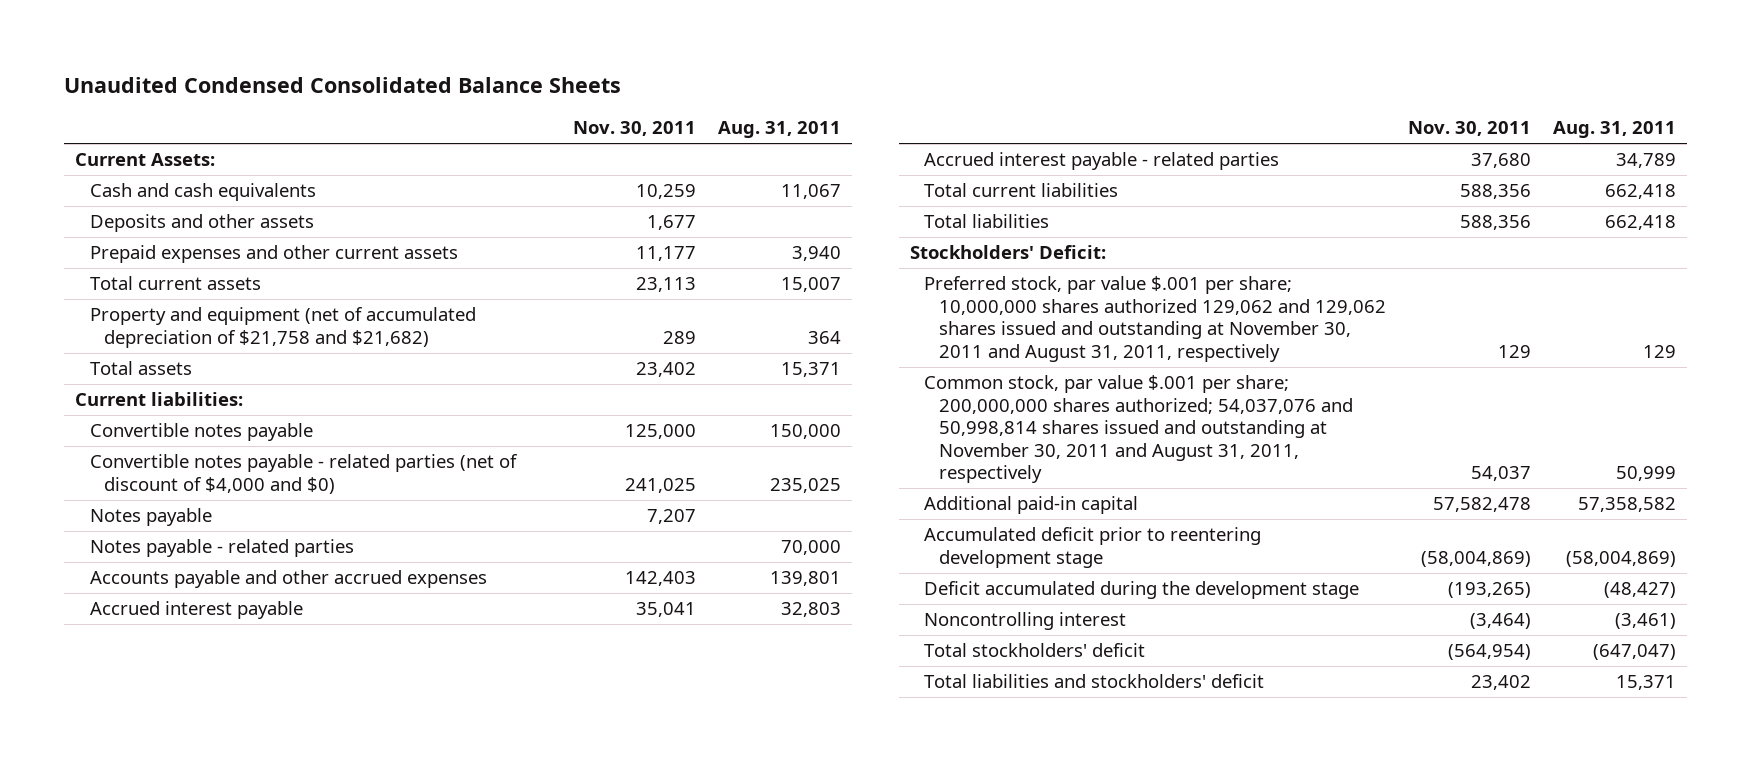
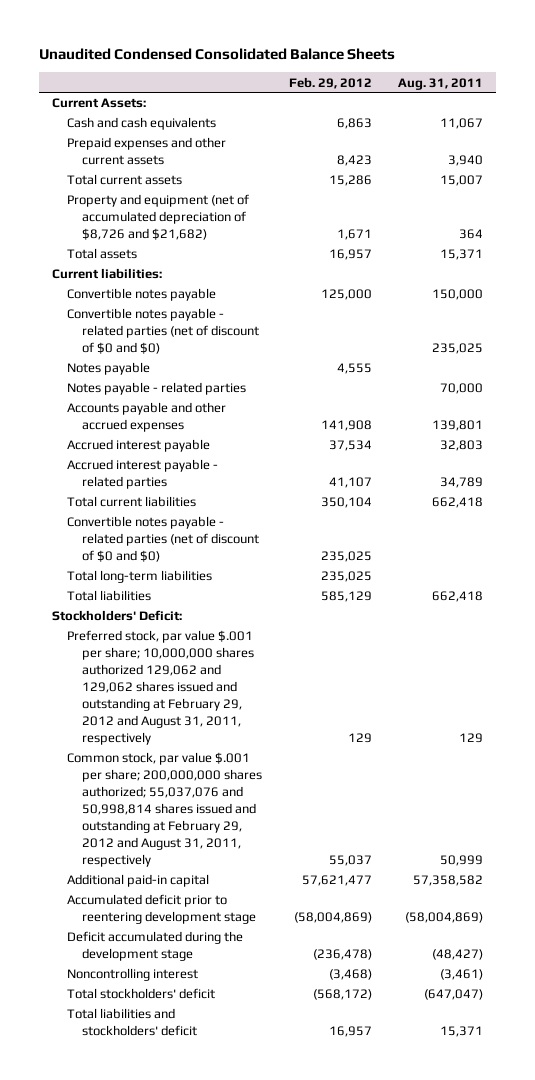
- | Nov. 30, 2011 | Aug. 31, 2011
+ | Feb. 29, 2012 | Aug. 31, 2011
- Deposits and other assets | 1,677 |
- Property and equipment (net of accumulated depreciation of $21,758 and $21,682) | 289 | 364
+ Property and equipment (net of accumulated depreciation of $8,726 and $21,682) | 1,671 | 364
- Convertible notes payable - related parties (net of discount of $4,000 and $0) | 241,025 | 235,025
+ Convertible notes payable - related parties (net of discount of $0 and $0) | | 235,025
+ Convertible notes payable - related parties (net of discount of $0 and $0) | 235,025 |
+ Total long-term liabilities | 235,025 |
- Preferred stock, par value $.001 per share; 10,000,000 shares authorized 129,062 and 129,062 shares issued and outstanding at November 30, 2011 and August 31, 2011, respectively | 129 | 129
- Common stock, par value $.001 per share; 200,000,000 shares authorized; 54,037,076 and 50,998,814 shares issued and outstanding at November 30, 2011 and August 31, 2011, respectively | 54,037 | 50,999
+ Preferred stock, par value $.001 per share; 10,000,000 shares authorized 129,062 and 129,062 shares issued and outstanding at February 29, 2012 and August 31, 2011, respectively | 129 | 129
+ Common stock, par value $.001 per share; 200,000,000 shares authorized; 55,037,076 and 50,998,814 shares issued and outstanding at February 29, 2012 and August 31, 2011, respectively | 55,037 | 50,999

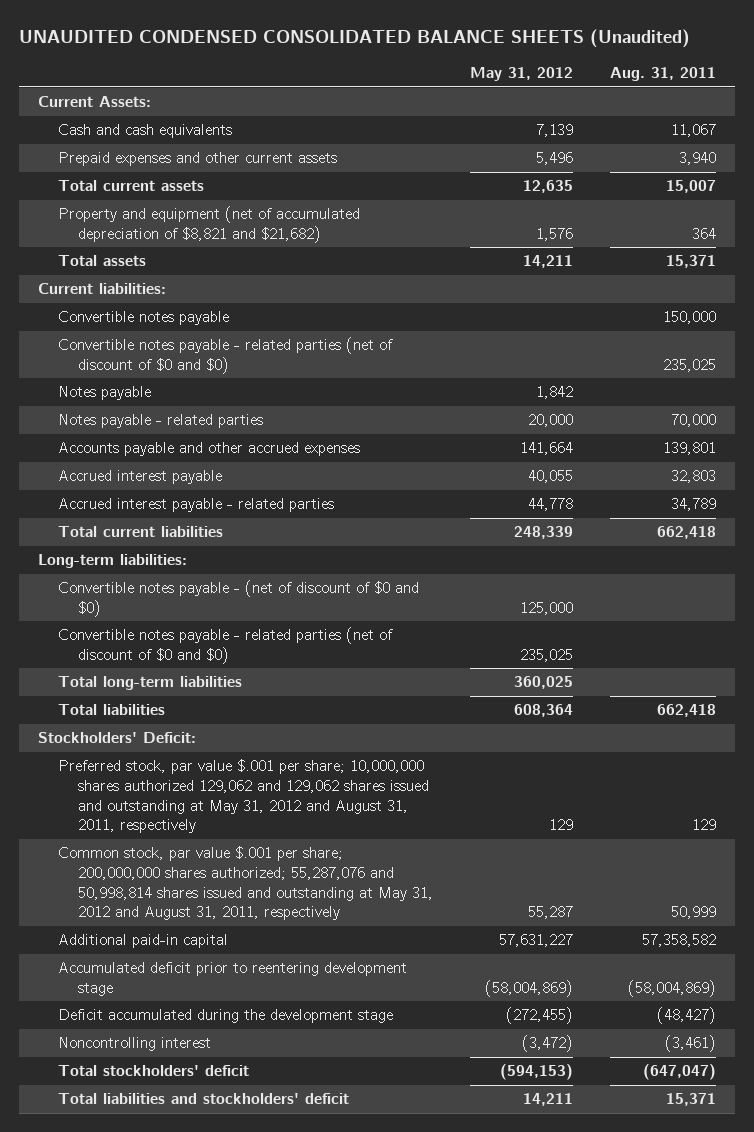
- Unaudited Condensed Consolidated Balance Sheets
+ UNAUDITED CONDENSED CONSOLIDATED BALANCE SHEETS (Unaudited)
- | Feb. 29, 2012 | Aug. 31, 2011
+ | May 31, 2012 | Aug. 31, 2011
- Property and equipment (net of accumulated depreciation of $8,726 and $21,682) | 1,671 | 364
+ Property and equipment (net of accumulated depreciation of $8,821 and $21,682) | 1,576 | 364
+ Long-term liabilities:
+ Convertible notes payable - (net of discount of $0 and $0) | 125,000 |
- Preferred stock, par value $.001 per share; 10,000,000 shares authorized 129,062 and 129,062 shares issued and outstanding at February 29, 2012 and August 31, 2011, respectively | 129 | 129
- Common stock, par value $.001 per share; 200,000,000 shares authorized; 55,037,076 and 50,998,814 shares issued and outstanding at February 29, 2012 and August 31, 2011, respectively | 55,037 | 50,999
+ Preferred stock, par value $.001 per share; 10,000,000 shares authorized 129,062 and 129,062 shares issued and outstanding at May 31, 2012 and August 31, 2011, respectively | 129 | 129
+ Common stock, par value $.001 per share; 200,000,000 shares authorized; 55,287,076 and 50,998,814 shares issued and outstanding at May 31, 2012 and August 31, 2011, respectively | 55,287 | 50,999

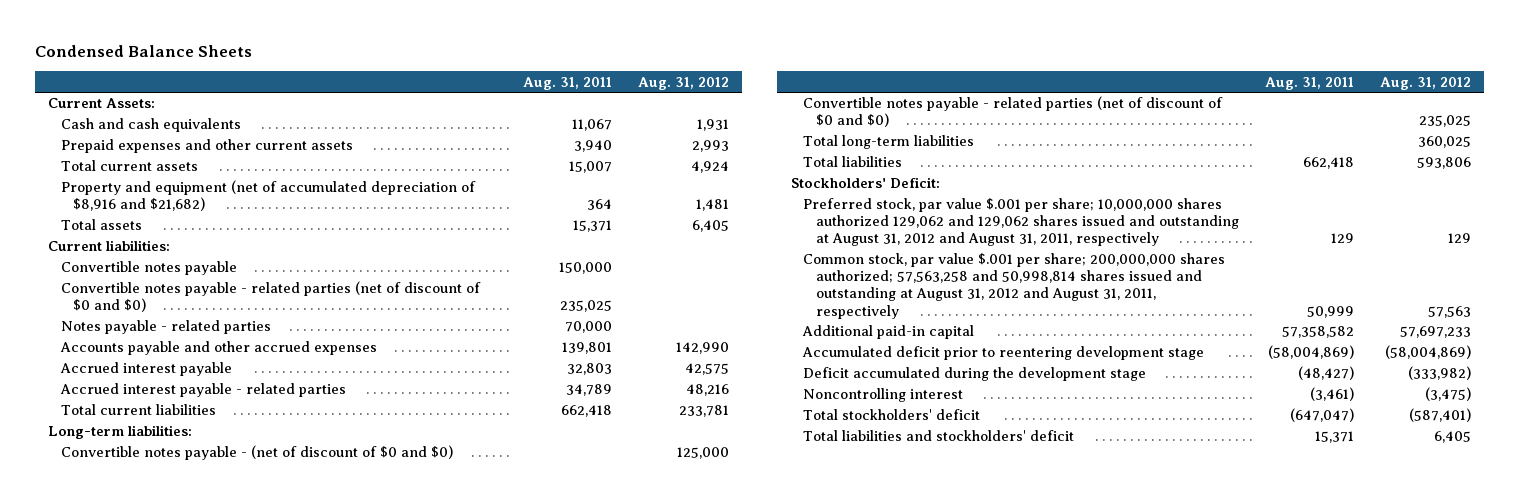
- UNAUDITED CONDENSED CONSOLIDATED BALANCE SHEETS (Unaudited)
+ Condensed Balance Sheets
- | May 31, 2012 | Aug. 31, 2011
+ | Aug. 31, 2011 | Aug. 31, 2012
- Property and equipment (net of accumulated depreciation of $8,821 and $21,682) | 1,576 | 364
+ Property and equipment (net of accumulated depreciation of $8,916 and $21,682) | 364 | 1,481
- Notes payable | 1,842 |
- Preferred stock, par value $.001 per share; 10,000,000 shares authorized 129,062 and 129,062 shares issued and outstanding at May 31, 2012 and August 31, 2011, respectively | 129 | 129
- Common stock, par value $.001 per share; 200,000,000 shares authorized; 55,287,076 and 50,998,814 shares issued and outstanding at May 31, 2012 and August 31, 2011, respectively | 55,287 | 50,999
+ Preferred stock, par value $.001 per share; 10,000,000 shares authorized 129,062 and 129,062 shares issued and outstanding at August 31, 2012 and August 31, 2011, respectively | 129 | 129
+ Common stock, par value $.001 per share; 200,000,000 shares authorized; 57,563,258 and 50,998,814 shares issued and outstanding at August 31, 2012 and August 31, 2011, respectively | 50,999 | 57,563

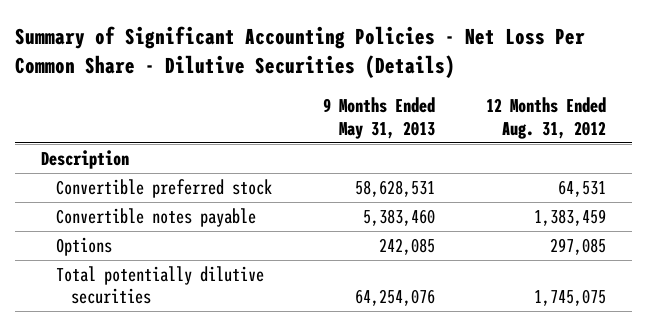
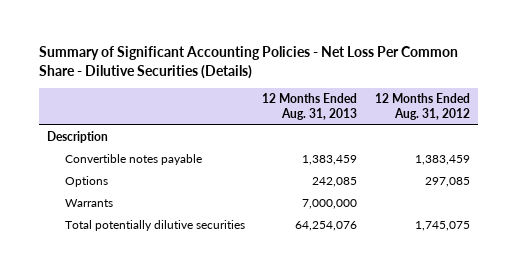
- | 9 Months Ended May 31, 2013 | 12 Months Ended Aug. 31, 2012
+ | 12 Months Ended Aug. 31, 2013 | 12 Months Ended Aug. 31, 2012
- Convertible preferred stock | 58,628,531 | 64,531
+ Warrants | 7,000,000 |

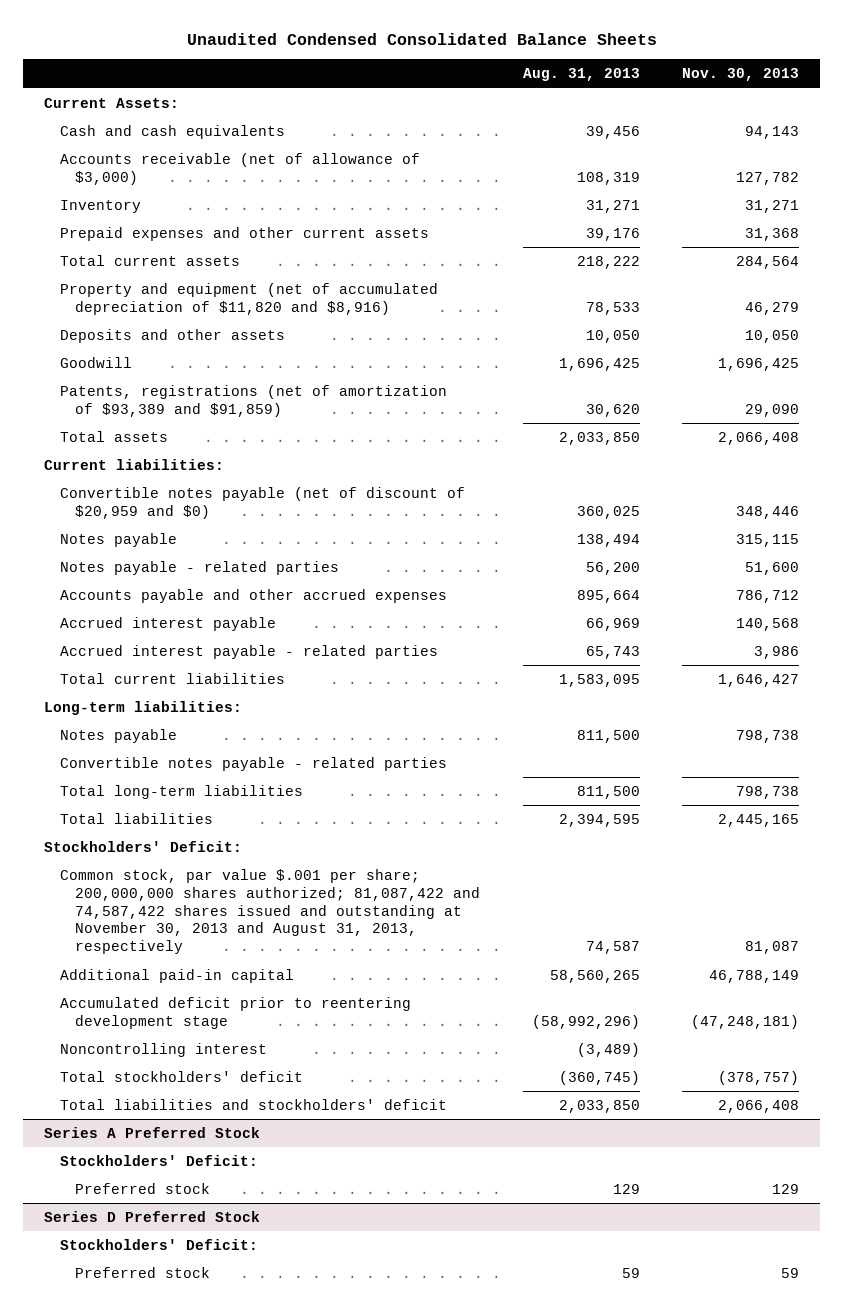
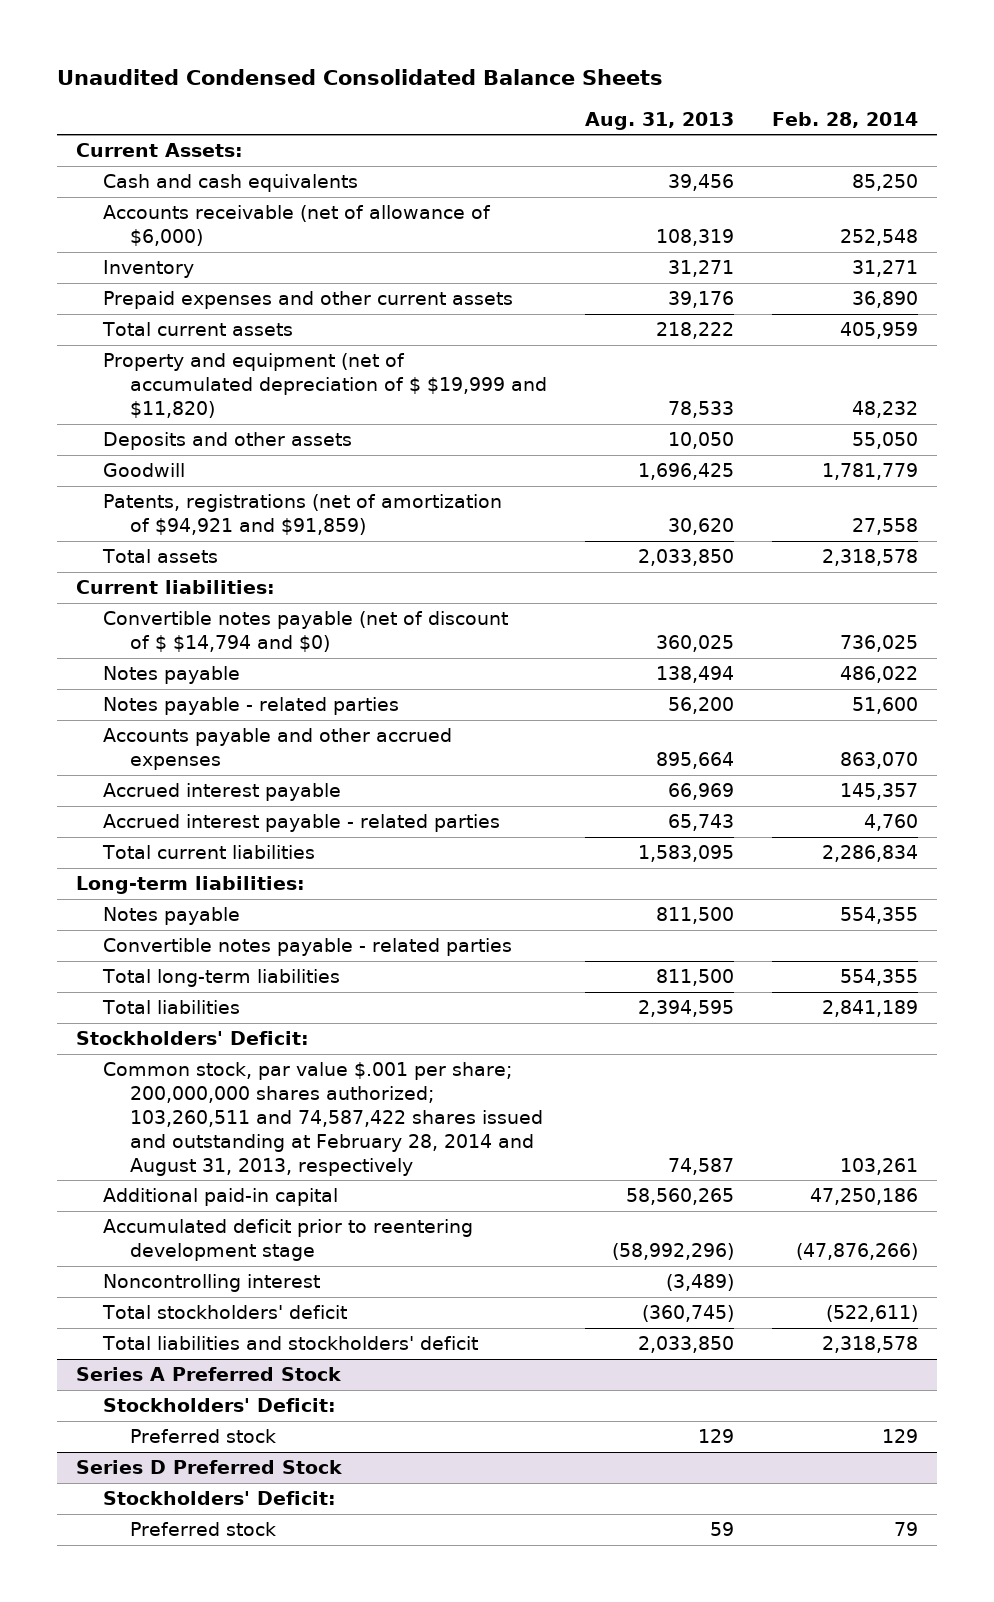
- | Aug. 31, 2013 | Nov. 30, 2013
+ | Aug. 31, 2013 | Feb. 28, 2014
- Accounts receivable (net of allowance of $3,000) | 108,319 | 127,782
+ Accounts receivable (net of allowance of $6,000) | 108,319 | 252,548
- Property and equipment (net of accumulated depreciation of $11,820 and $8,916) | 78,533 | 46,279
+ Property and equipment (net of accumulated depreciation of $ $19,999 and $11,820) | 78,533 | 48,232
- Patents, registrations (net of amortization of $93,389 and $91,859) | 30,620 | 29,090
+ Patents, registrations (net of amortization of $94,921 and $91,859) | 30,620 | 27,558
- Convertible notes payable (net of discount of $20,959 and $0) | 360,025 | 348,446
+ Convertible notes payable (net of discount of $ $14,794 and $0) | 360,025 | 736,025
- Common stock, par value $.001 per share; 200,000,000 shares authorized; 81,087,422 and 74,587,422 shares issued and outstanding at November 30, 2013 and August 31, 2013, respectively | 74,587 | 81,087
+ Common stock, par value $.001 per share; 200,000,000 shares authorized; 103,260,511 and 74,587,422 shares issued and outstanding at February 28, 2014 and August 31, 2013, respectively | 74,587 | 103,261

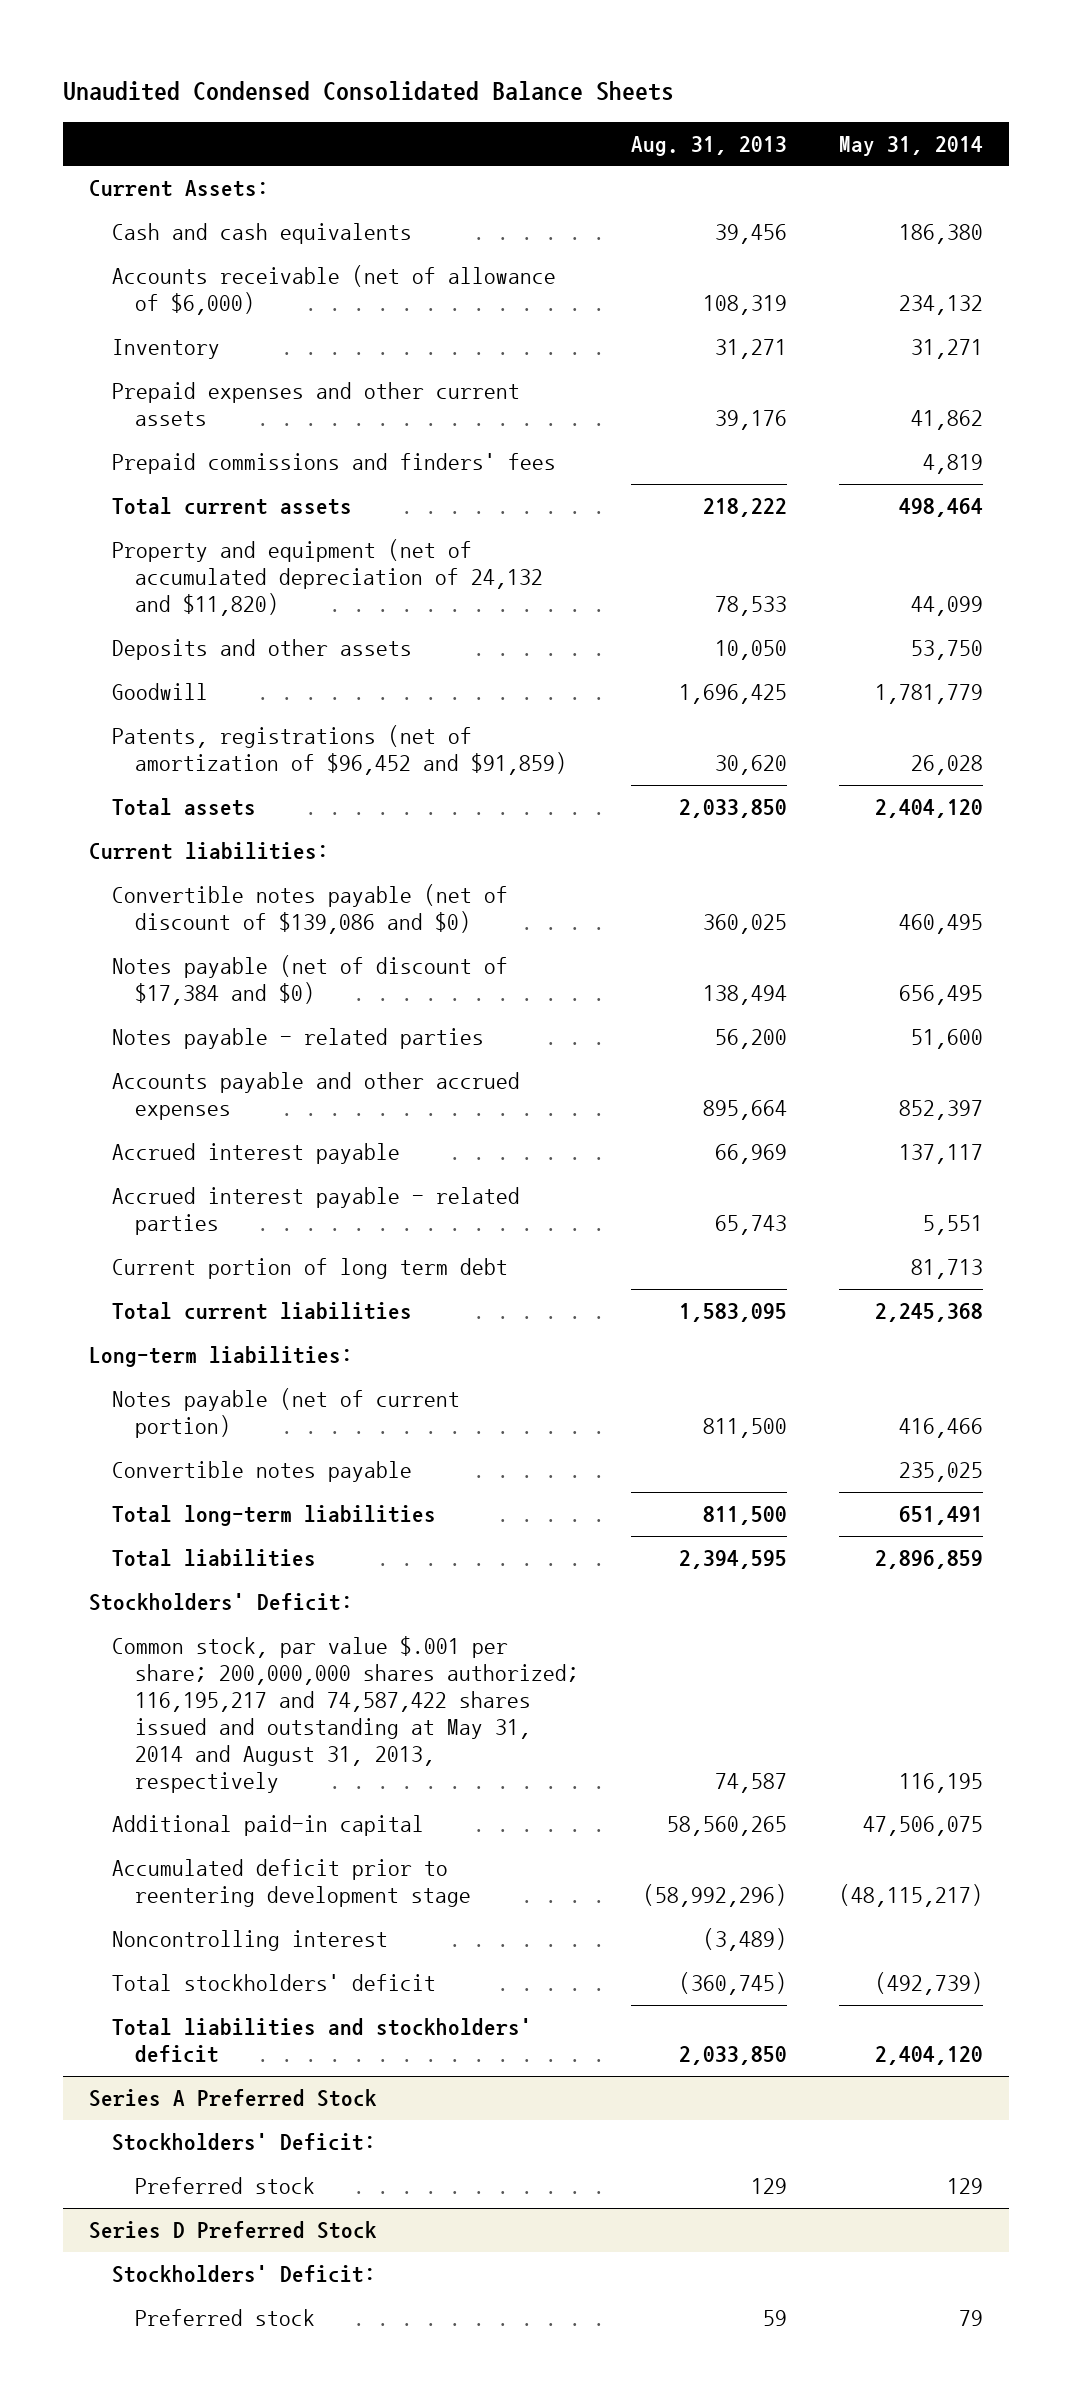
- | Aug. 31, 2013 | Feb. 28, 2014
+ | Aug. 31, 2013 | May 31, 2014
+ Prepaid commissions and finders' fees | | 4,819
- Property and equipment (net of accumulated depreciation of $ $19,999 and $11,820) | 78,533 | 48,232
+ Property and equipment (net of accumulated depreciation of 24,132 and $11,820) | 78,533 | 44,099
- Patents, registrations (net of amortization of $94,921 and $91,859) | 30,620 | 27,558
+ Patents, registrations (net of amortization of $96,452 and $91,859) | 30,620 | 26,028
- Convertible notes payable (net of discount of $ $14,794 and $0) | 360,025 | 736,025
- Notes payable | 138,494 | 486,022
+ Convertible notes payable (net of discount of $139,086 and $0) | 360,025 | 460,495
+ Notes payable (net of discount of $17,384 and $0) | 138,494 | 656,495
+ Current portion of long term debt | | 81,713
- Notes payable | 811,500 | 554,355
- Convertible notes payable - related parties
+ Notes payable (net of current portion) | 811,500 | 416,466
+ Convertible notes payable | | 235,025
- Common stock, par value $.001 per share; 200,000,000 shares authorized; 103,260,511 and 74,587,422 shares issued and outstanding at February 28, 2014 and August 31, 2013, respectively | 74,587 | 103,261
+ Common stock, par value $.001 per share; 200,000,000 shares authorized; 116,195,217 and 74,587,422 shares issued and outstanding at May 31, 2014 and August 31, 2013, respectively | 74,587 | 116,195

